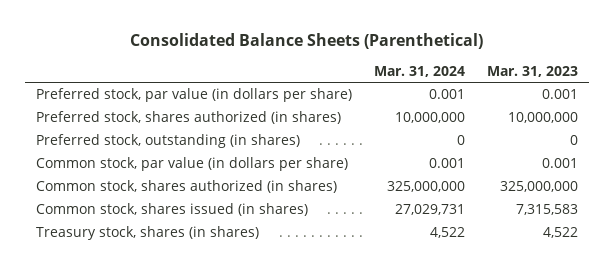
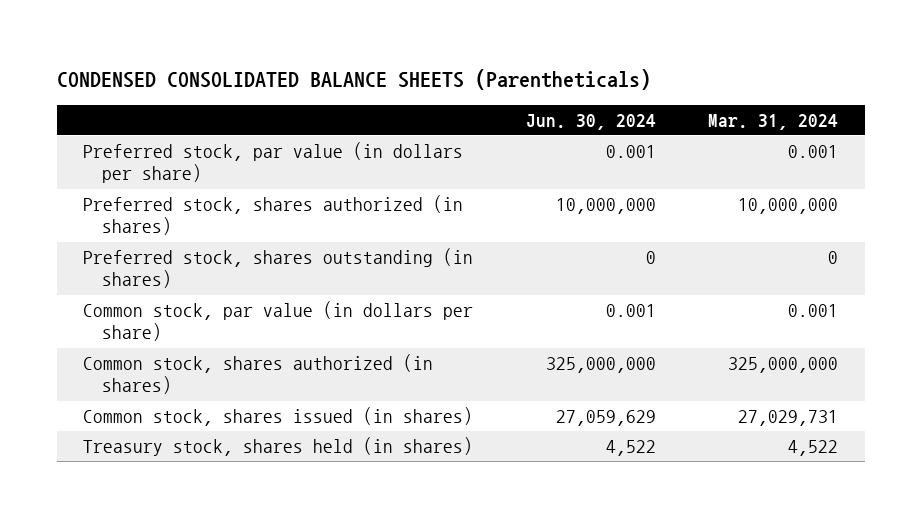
- Consolidated Balance Sheets (Parenthetical)
+ CONDENSED CONSOLIDATED BALANCE SHEETS (Parentheticals)
- | Mar. 31, 2024 | Mar. 31, 2023
+ | Jun. 30, 2024 | Mar. 31, 2024
- Preferred stock, outstanding (in shares) | 0 | 0
+ Preferred stock, shares outstanding (in shares) | 0 | 0
- Treasury stock, shares (in shares) | 4,522 | 4,522
+ Treasury stock, shares held (in shares) | 4,522 | 4,522

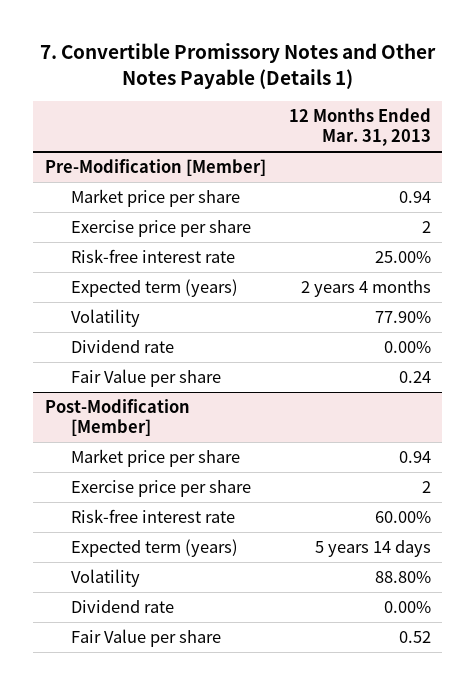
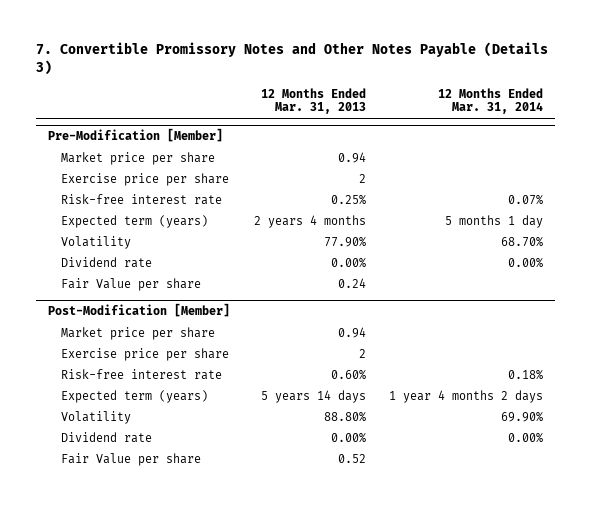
- 7. Convertible Promissory Notes and Other Notes Payable (Details 1)
+ 7. Convertible Promissory Notes and Other Notes Payable (Details 3)
- | 12 Months Ended Mar. 31, 2013
+ | 12 Months Ended Mar. 31, 2013 | 12 Months Ended Mar. 31, 2014
@ Pre-Modification [Member]
- Risk-free interest rate | 25.00%
+ Risk-free interest rate | 0.25% | 0.07%
@ Post-Modification [Member]
- Risk-free interest rate | 60.00%
+ Risk-free interest rate | 0.60% | 0.18%

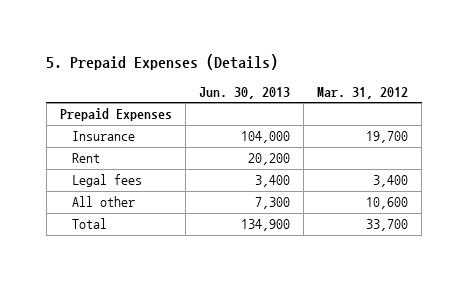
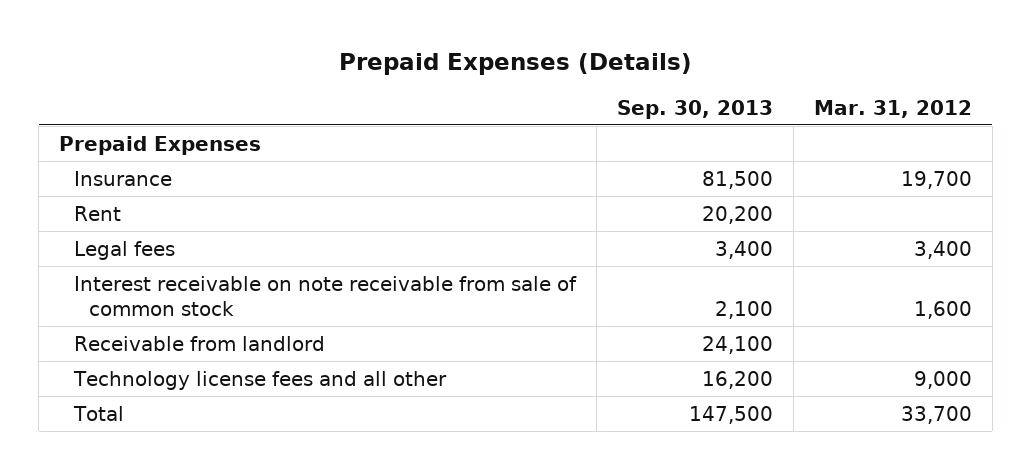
- 5. Prepaid Expenses (Details)
+ Prepaid Expenses (Details)
- | Jun. 30, 2013 | Mar. 31, 2012
+ | Sep. 30, 2013 | Mar. 31, 2012
- All other | 7,300 | 10,600
+ Interest receivable on note receivable from sale of common stock | 2,100 | 1,600
+ Receivable from landlord | 24,100 |
+ Technology license fees and all other | 16,200 | 9,000

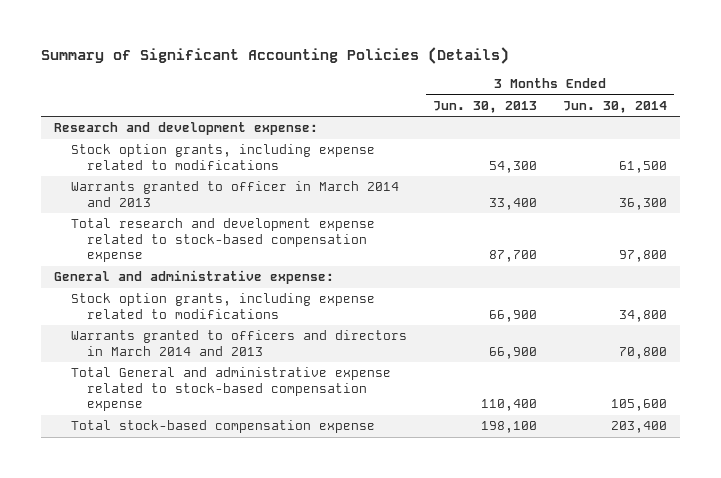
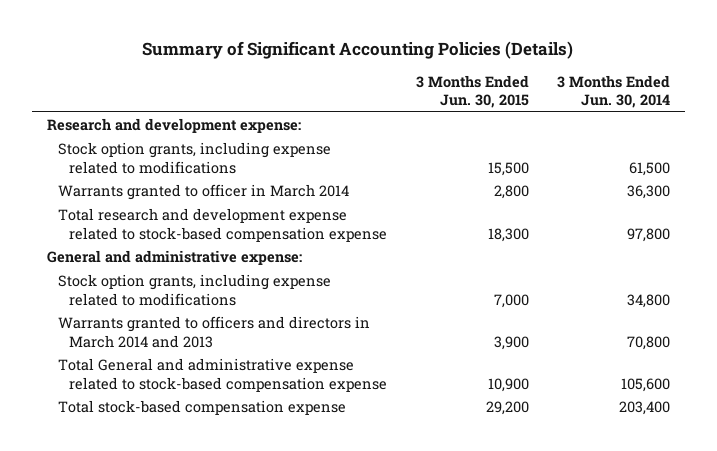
- | 3 Months Ended Jun. 30, 2013 | 3 Months Ended Jun. 30, 2014
+ | 3 Months Ended Jun. 30, 2015 | 3 Months Ended Jun. 30, 2014
- Warrants granted to officer in March 2014 and 2013 | 33,400 | 36,300
+ Warrants granted to officer in March 2014 | 2,800 | 36,300

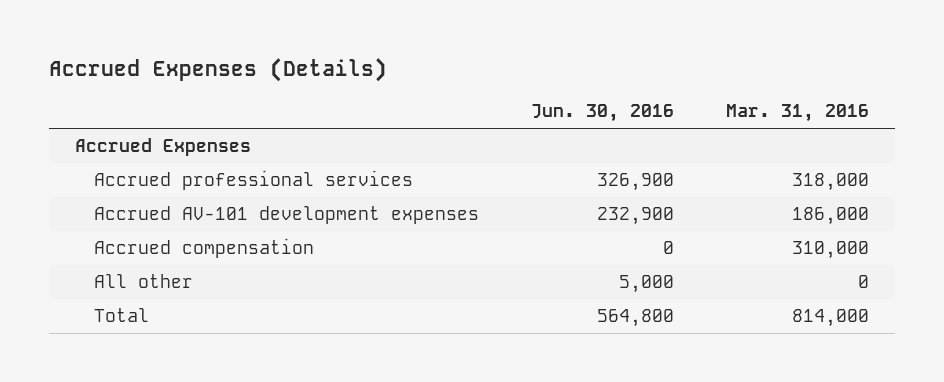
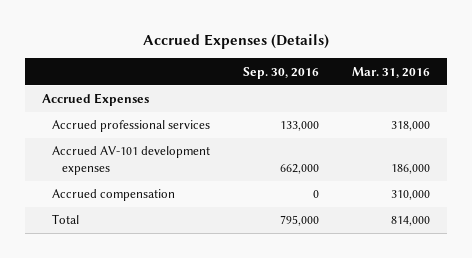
- | Jun. 30, 2016 | Mar. 31, 2016
+ | Sep. 30, 2016 | Mar. 31, 2016
- All other | 5,000 | 0

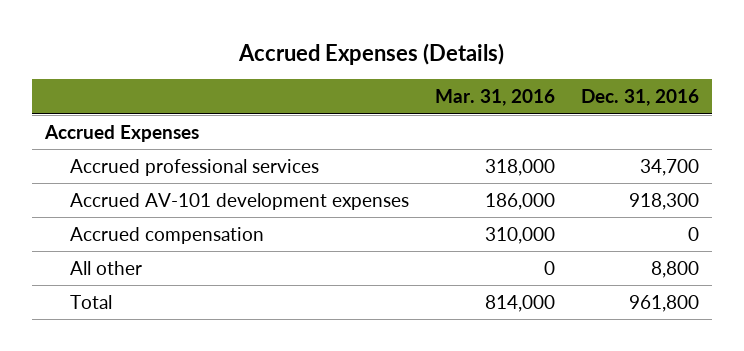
- | Sep. 30, 2016 | Mar. 31, 2016
+ | Mar. 31, 2016 | Dec. 31, 2016
+ All other | 0 | 8,800

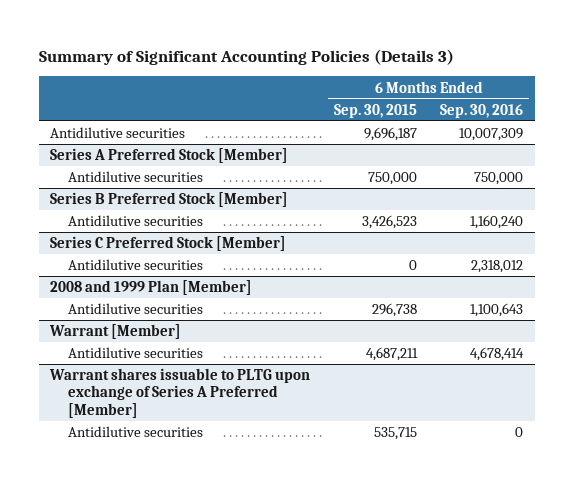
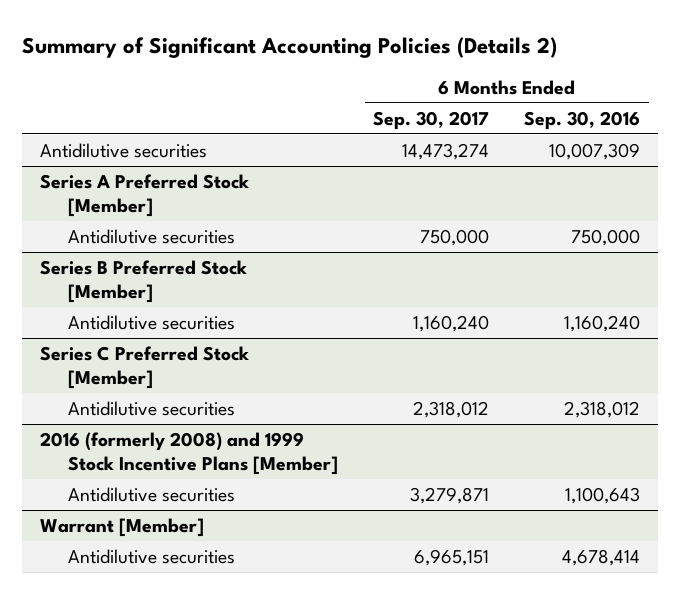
- Summary of Significant Accounting Policies (Details 3)
+ Summary of Significant Accounting Policies (Details 2)
- | 6 Months Ended Sep. 30, 2015 | 6 Months Ended Sep. 30, 2016
+ | 6 Months Ended Sep. 30, 2017 | 6 Months Ended Sep. 30, 2016
- 2008 and 1999 Plan [Member]
+ 2016 (formerly 2008) and 1999 Stock Incentive Plans [Member]
- Warrant shares issuable to PLTG upon exchange of Series A Preferred [Member]
- Antidilutive securities | 535,715 | 0

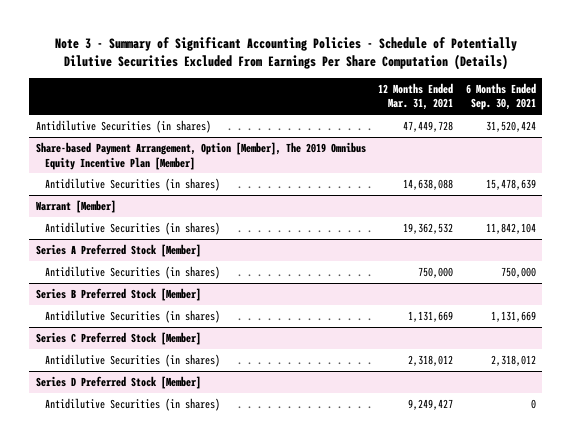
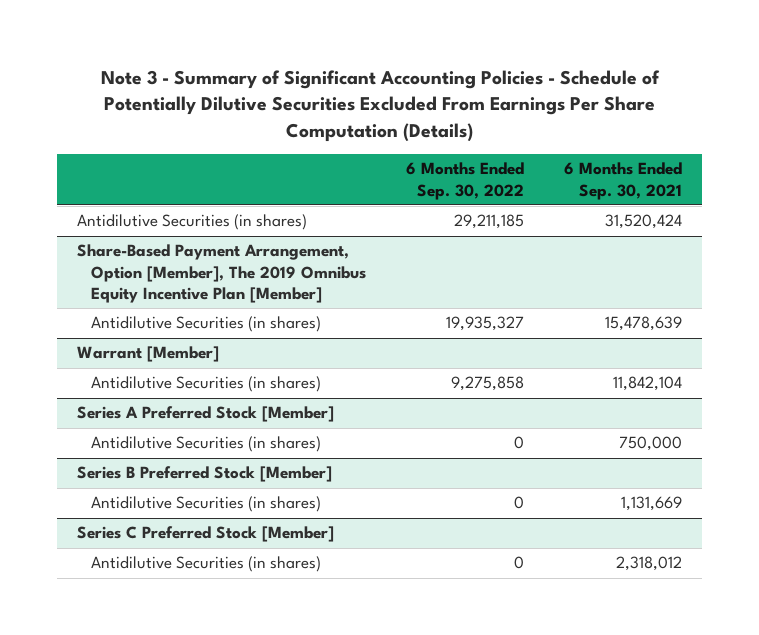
- | 12 Months Ended Mar. 31, 2021 | 6 Months Ended Sep. 30, 2021
+ | 6 Months Ended Sep. 30, 2022 | 6 Months Ended Sep. 30, 2021
- Share-based Payment Arrangement, Option [Member], The 2019 Omnibus Equity Incentive Plan [Member]
+ Share-Based Payment Arrangement, Option [Member], The 2019 Omnibus Equity Incentive Plan [Member]
- Series D Preferred Stock [Member]
- Antidilutive Securities (in shares) | 9,249,427 | 0

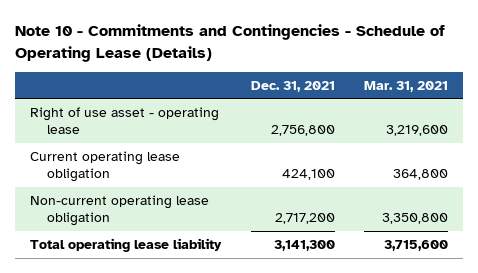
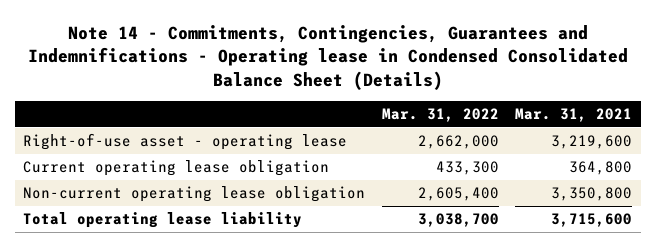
- Note 10 - Commitments and Contingencies - Schedule of Operating Lease (Details)
+ Note 14 - Commitments, Contingencies, Guarantees and Indemnifications - Operating lease in Condensed Consolidated Balance Sheet (Details)
- | Dec. 31, 2021 | Mar. 31, 2021
+ | Mar. 31, 2022 | Mar. 31, 2021
- Right of use asset - operating lease | 2,756,800 | 3,219,600
+ Right-of-use asset - operating lease | 2,662,000 | 3,219,600

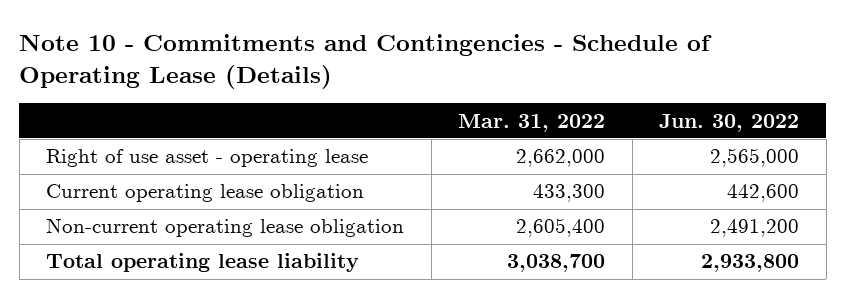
- Note 14 - Commitments, Contingencies, Guarantees and Indemnifications - Operating lease in Condensed Consolidated Balance Sheet (Details)
+ Note 10 - Commitments and Contingencies - Schedule of Operating Lease (Details)
- | Mar. 31, 2022 | Mar. 31, 2021
+ | Mar. 31, 2022 | Jun. 30, 2022
- Right-of-use asset - operating lease | 2,662,000 | 3,219,600
+ Right of use asset - operating lease | 2,662,000 | 2,565,000

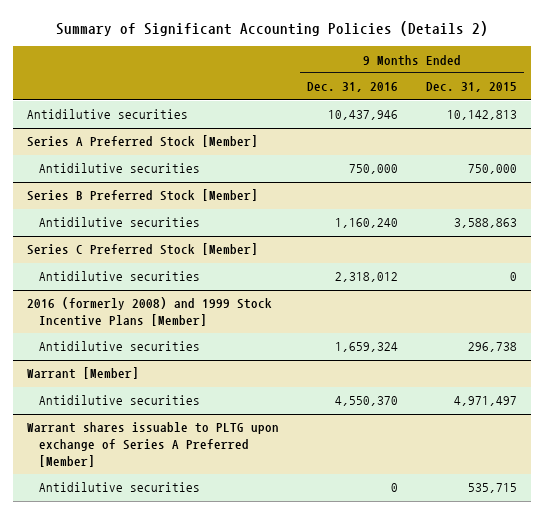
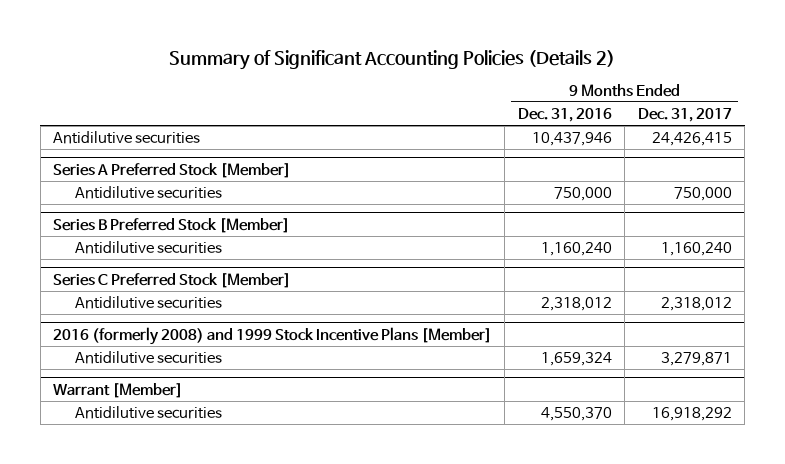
- | 9 Months Ended Dec. 31, 2016 | 9 Months Ended Dec. 31, 2015
+ | 9 Months Ended Dec. 31, 2016 | 9 Months Ended Dec. 31, 2017
- Warrant shares issuable to PLTG upon exchange of Series A Preferred [Member]
- Antidilutive securities | 0 | 535,715

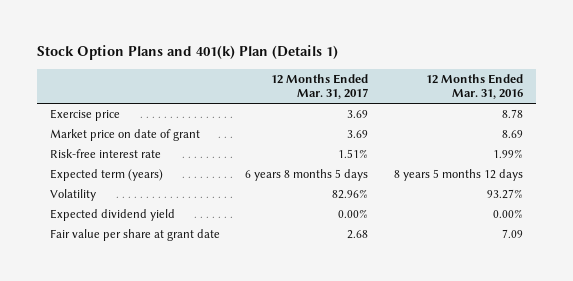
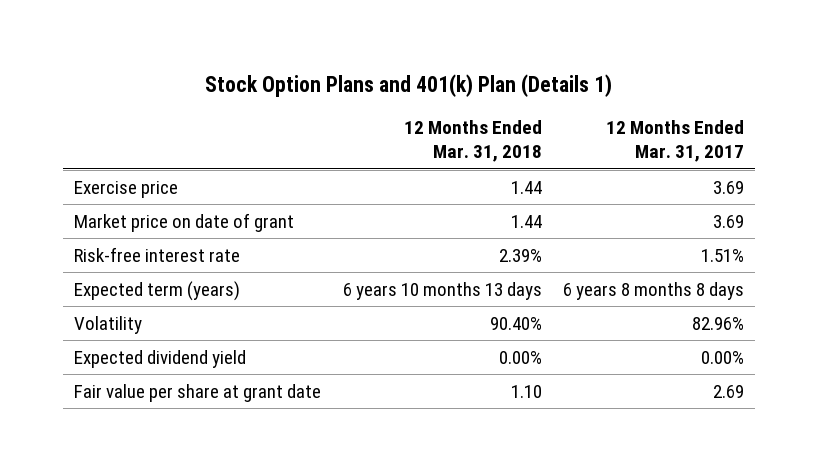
- | 12 Months Ended Mar. 31, 2017 | 12 Months Ended Mar. 31, 2016
+ | 12 Months Ended Mar. 31, 2018 | 12 Months Ended Mar. 31, 2017
- Expected term (years) | 6 years 8 months 5 days | 8 years 5 months 12 days
+ Expected term (years) | 6 years 10 months 13 days | 6 years 8 months 8 days
- Fair value per share at grant date | 2.68 | 7.09
+ Fair value per share at grant date | 1.10 | 2.69

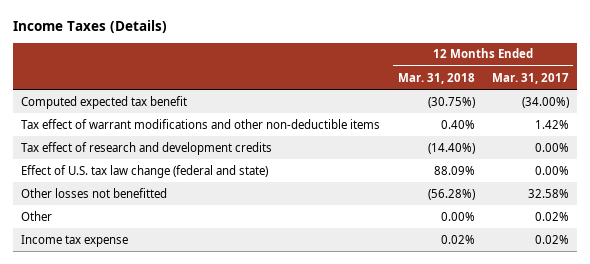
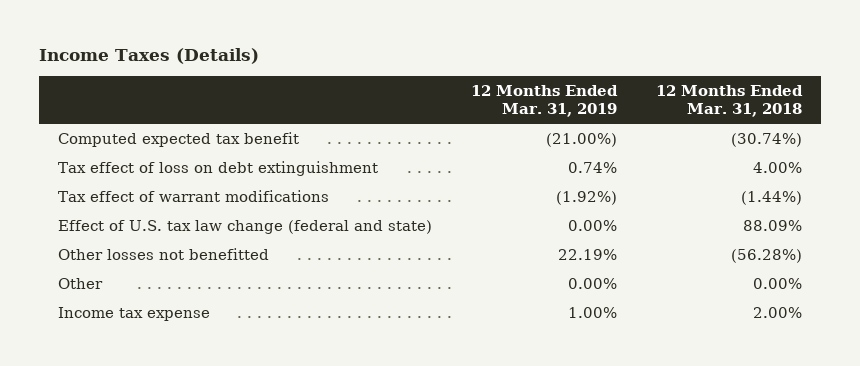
- | 12 Months Ended Mar. 31, 2018 | 12 Months Ended Mar. 31, 2017
+ | 12 Months Ended Mar. 31, 2019 | 12 Months Ended Mar. 31, 2018
- Computed expected tax benefit | (30.75%) | (34.00%)
- Tax effect of warrant modifications and other non-deductible items | 0.40% | 1.42%
- Tax effect of research and development credits | (14.40%) | 0.00%
+ Computed expected tax benefit | (21.00%) | (30.74%)
+ Tax effect of loss on debt extinguishment | 0.74% | 4.00%
+ Tax effect of warrant modifications | (1.92%) | (1.44%)
- Income tax expense | 0.02% | 0.02%
+ Income tax expense | 1.00% | 2.00%

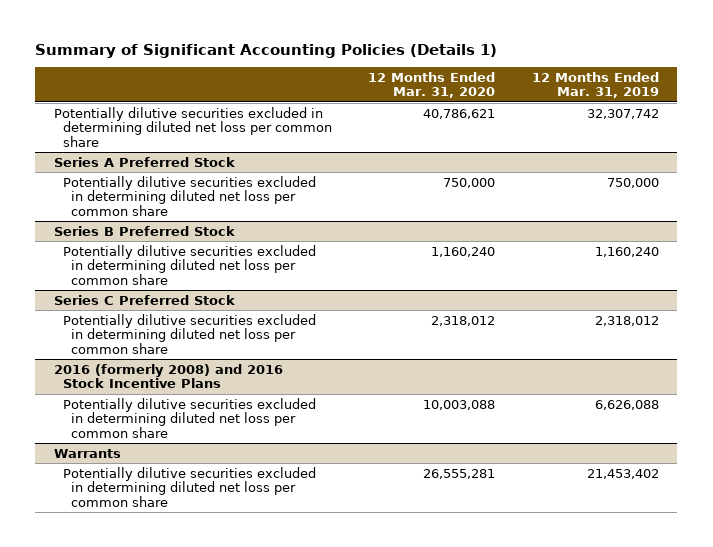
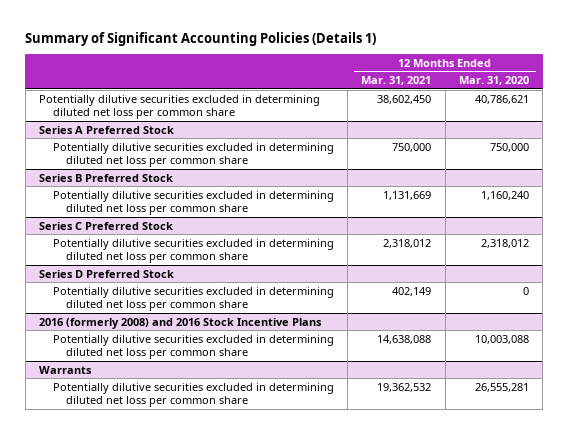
- | 12 Months Ended Mar. 31, 2020 | 12 Months Ended Mar. 31, 2019
+ | 12 Months Ended Mar. 31, 2021 | 12 Months Ended Mar. 31, 2020
+ Series D Preferred Stock
+ Potentially dilutive securities excluded in determining diluted net loss per common share | 402,149 | 0

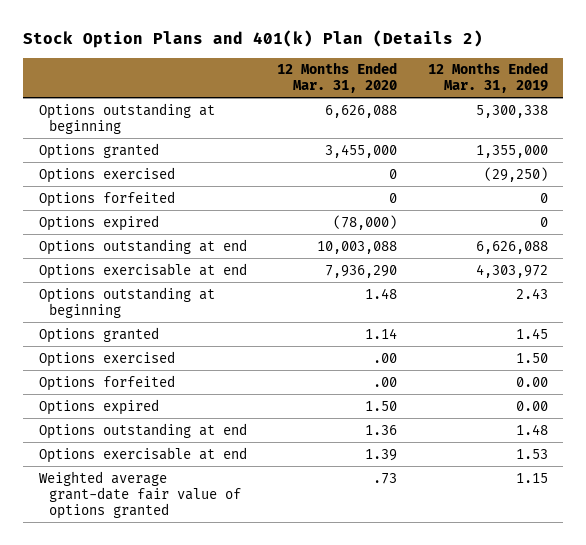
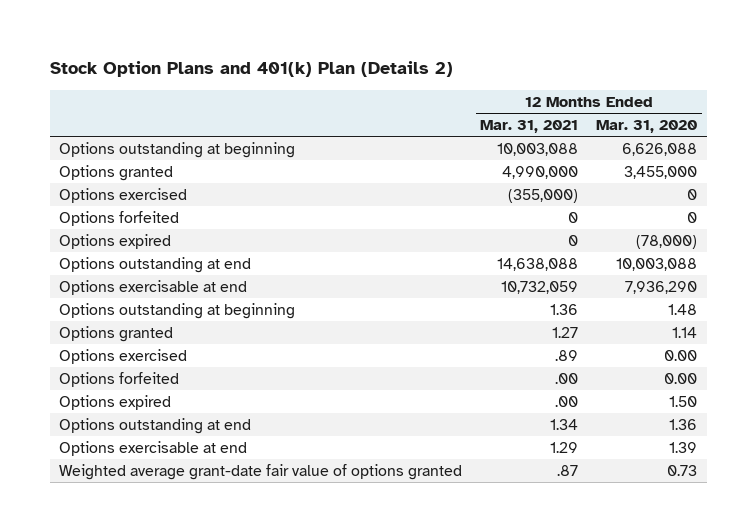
- | 12 Months Ended Mar. 31, 2020 | 12 Months Ended Mar. 31, 2019
+ | 12 Months Ended Mar. 31, 2021 | 12 Months Ended Mar. 31, 2020
- Options exercised | .00 | 1.50
- Options forfeited | .00 | 0.00
+ Options exercised | .89 | 0.00
+ Options forfeited | .00 | 0.00
- Weighted average grant-date fair value of options granted | .73 | 1.15
+ Weighted average grant-date fair value of options granted | .87 | 0.73

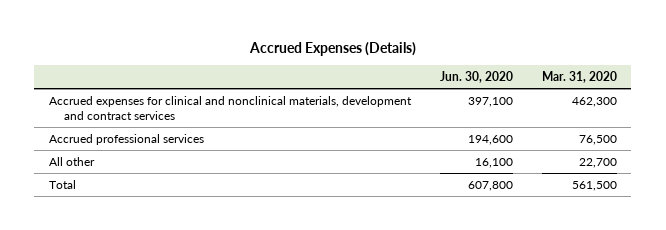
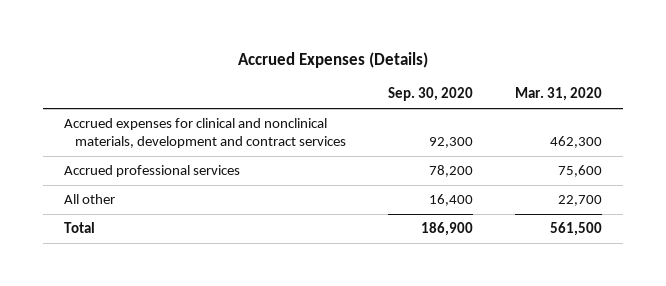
- | Jun. 30, 2020 | Mar. 31, 2020
+ | Sep. 30, 2020 | Mar. 31, 2020
- Accrued professional services | 194,600 | 76,500
+ Accrued professional services | 78,200 | 75,600

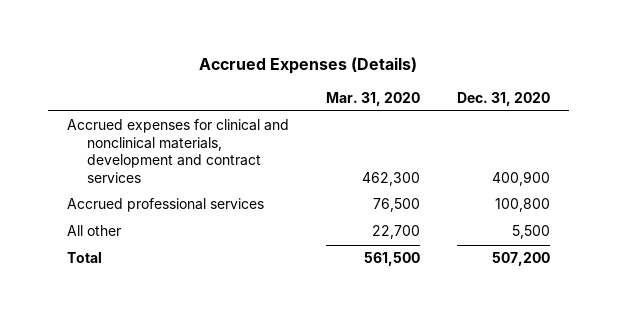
- | Sep. 30, 2020 | Mar. 31, 2020
+ | Mar. 31, 2020 | Dec. 31, 2020
- Accrued professional services | 78,200 | 75,600
+ Accrued professional services | 76,500 | 100,800

